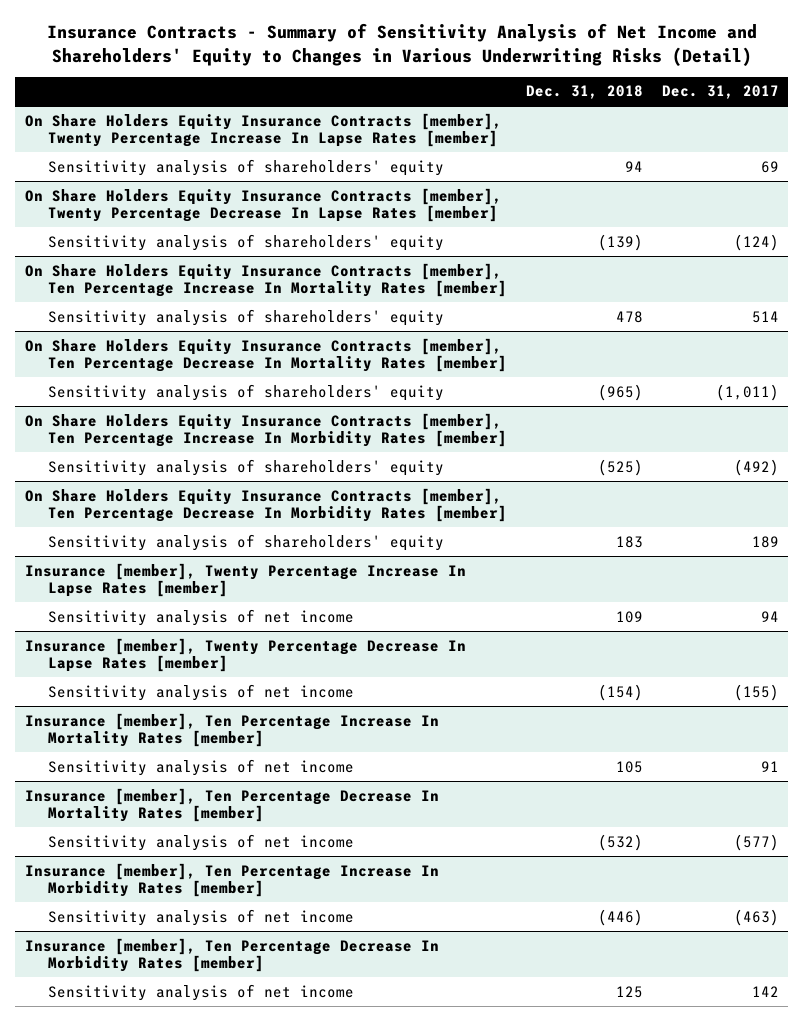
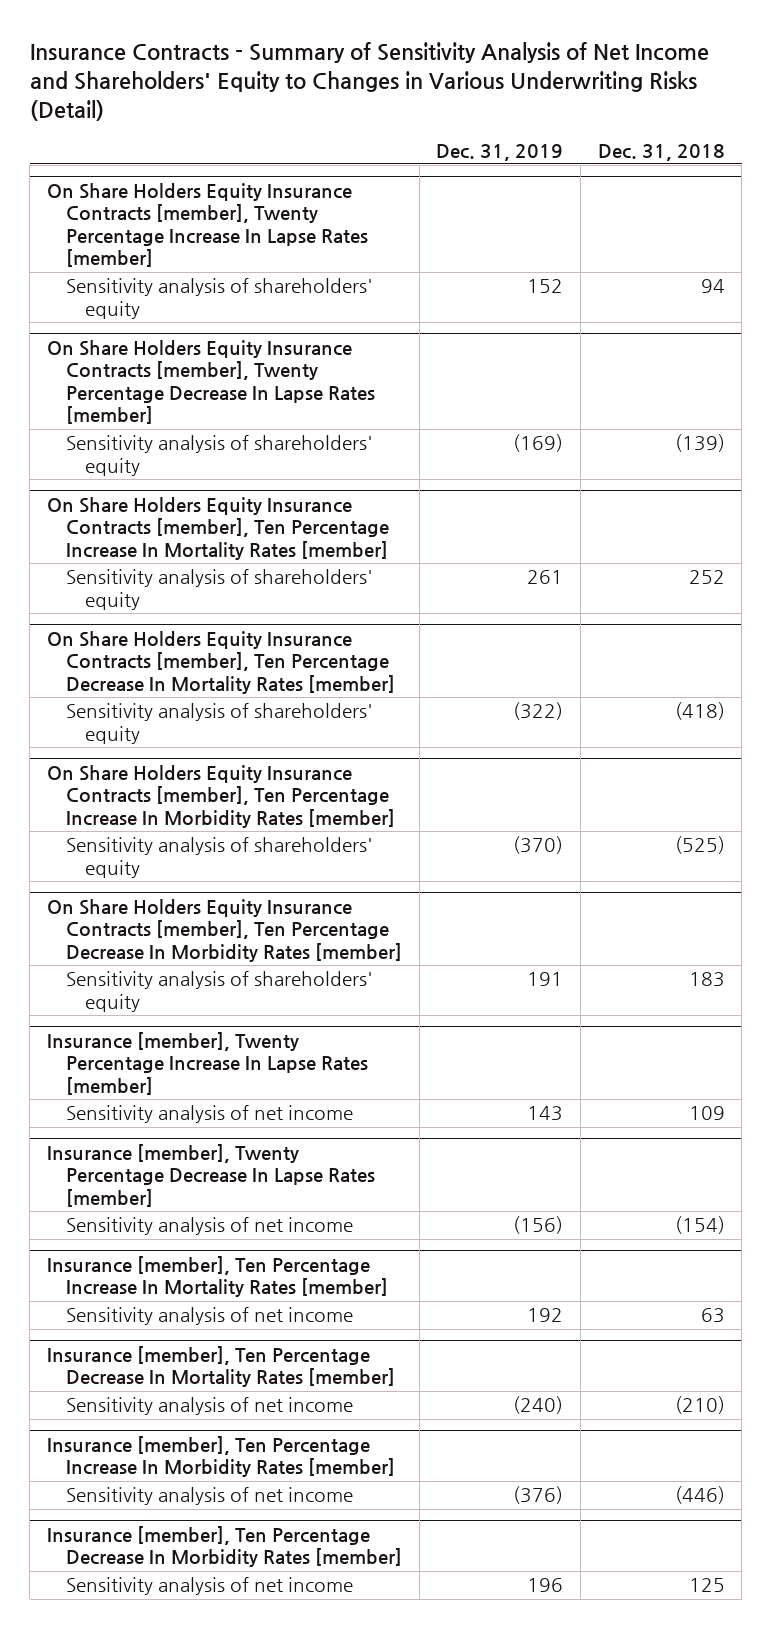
- | Dec. 31, 2018 | Dec. 31, 2017
+ | Dec. 31, 2019 | Dec. 31, 2018
@ On Share Holders Equity Insurance Contracts [member], Ten Percentage Increase In Mortality Rates [member]
- Sensitivity analysis of shareholders' equity | 478 | 514
+ Sensitivity analysis of shareholders' equity | 261 | 252
@ On Share Holders Equity Insurance Contracts [member], Ten Percentage Decrease In Mortality Rates [member]
- Sensitivity analysis of shareholders' equity | (965) | (1,011)
+ Sensitivity analysis of shareholders' equity | (322) | (418)
@ Insurance [member], Ten Percentage Increase In Mortality Rates [member]
- Sensitivity analysis of net income | 105 | 91
+ Sensitivity analysis of net income | 192 | 63
@ Insurance [member], Ten Percentage Decrease In Mortality Rates [member]
- Sensitivity analysis of net income | (532) | (577)
+ Sensitivity analysis of net income | (240) | (210)

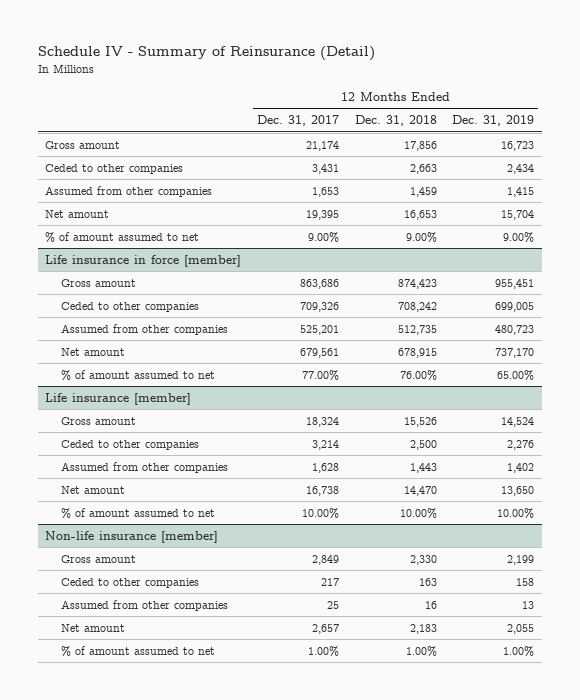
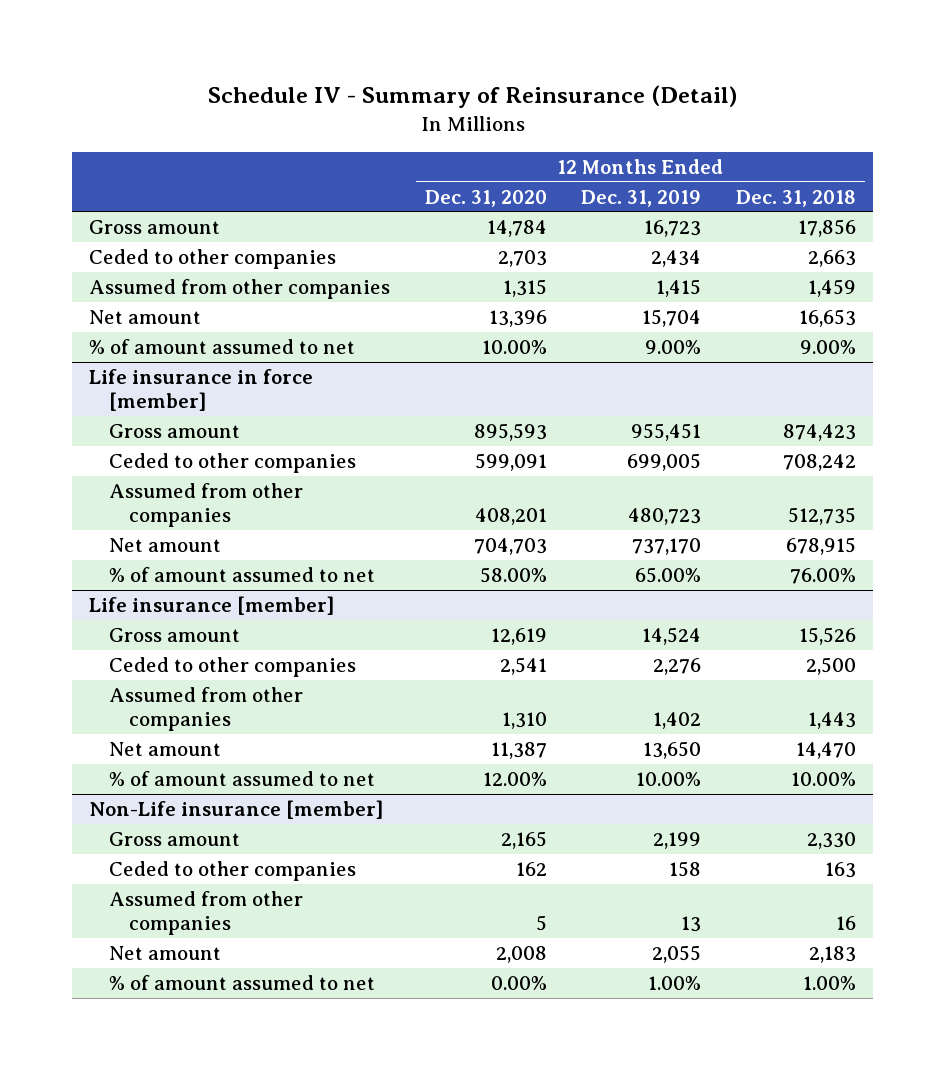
- | 12 Months Ended Dec. 31, 2017 | 12 Months Ended Dec. 31, 2018 | 12 Months Ended Dec. 31, 2019
+ | 12 Months Ended Dec. 31, 2020 | 12 Months Ended Dec. 31, 2019 | 12 Months Ended Dec. 31, 2018
- Non-life insurance [member]
+ Non-Life insurance [member]

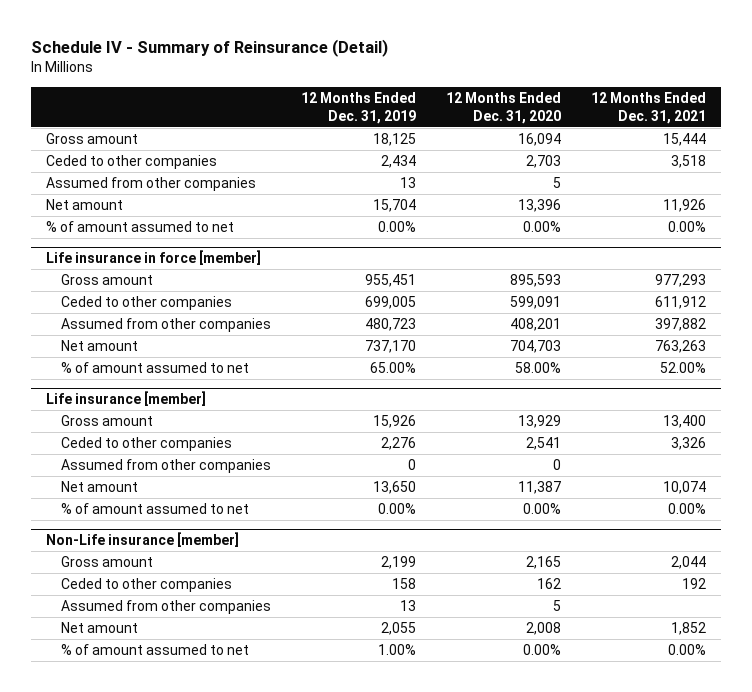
- | 12 Months Ended Dec. 31, 2020 | 12 Months Ended Dec. 31, 2019 | 12 Months Ended Dec. 31, 2018
+ | 12 Months Ended Dec. 31, 2019 | 12 Months Ended Dec. 31, 2020 | 12 Months Ended Dec. 31, 2021
- Gross amount | 14,784 | 16,723 | 17,856
+ Gross amount | 18,125 | 16,094 | 15,444
- Assumed from other companies | 1,315 | 1,415 | 1,459
+ Assumed from other companies | 13 | 5 |
- % of amount assumed to net | 10.00% | 9.00% | 9.00%
+ % of amount assumed to net | 0.00% | 0.00% | 0.00%
@ Life insurance [member]
- Gross amount | 12,619 | 14,524 | 15,526
+ Gross amount | 15,926 | 13,929 | 13,400
- Assumed from other companies | 1,310 | 1,402 | 1,443
+ Assumed from other companies | 0 | 0 |
- % of amount assumed to net | 12.00% | 10.00% | 10.00%
+ % of amount assumed to net | 0.00% | 0.00% | 0.00%

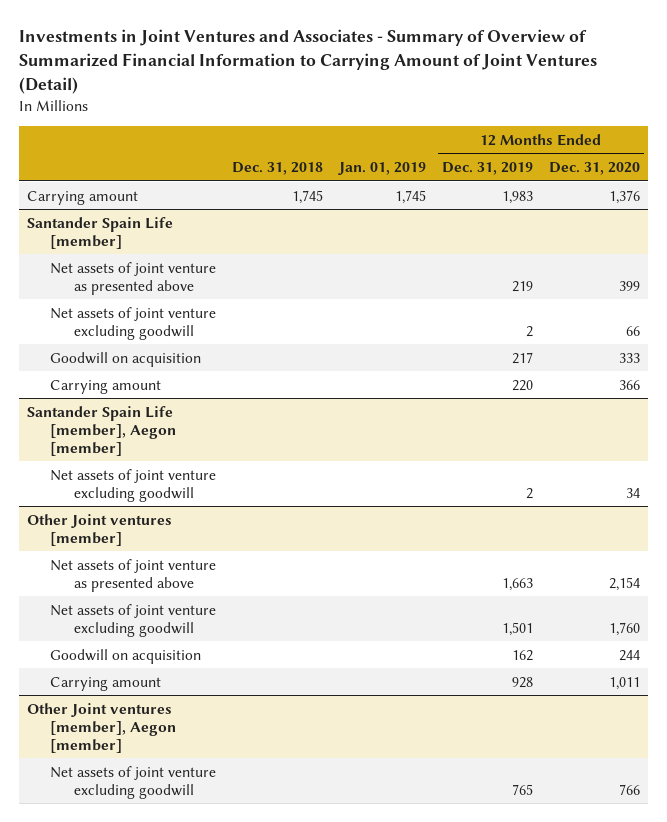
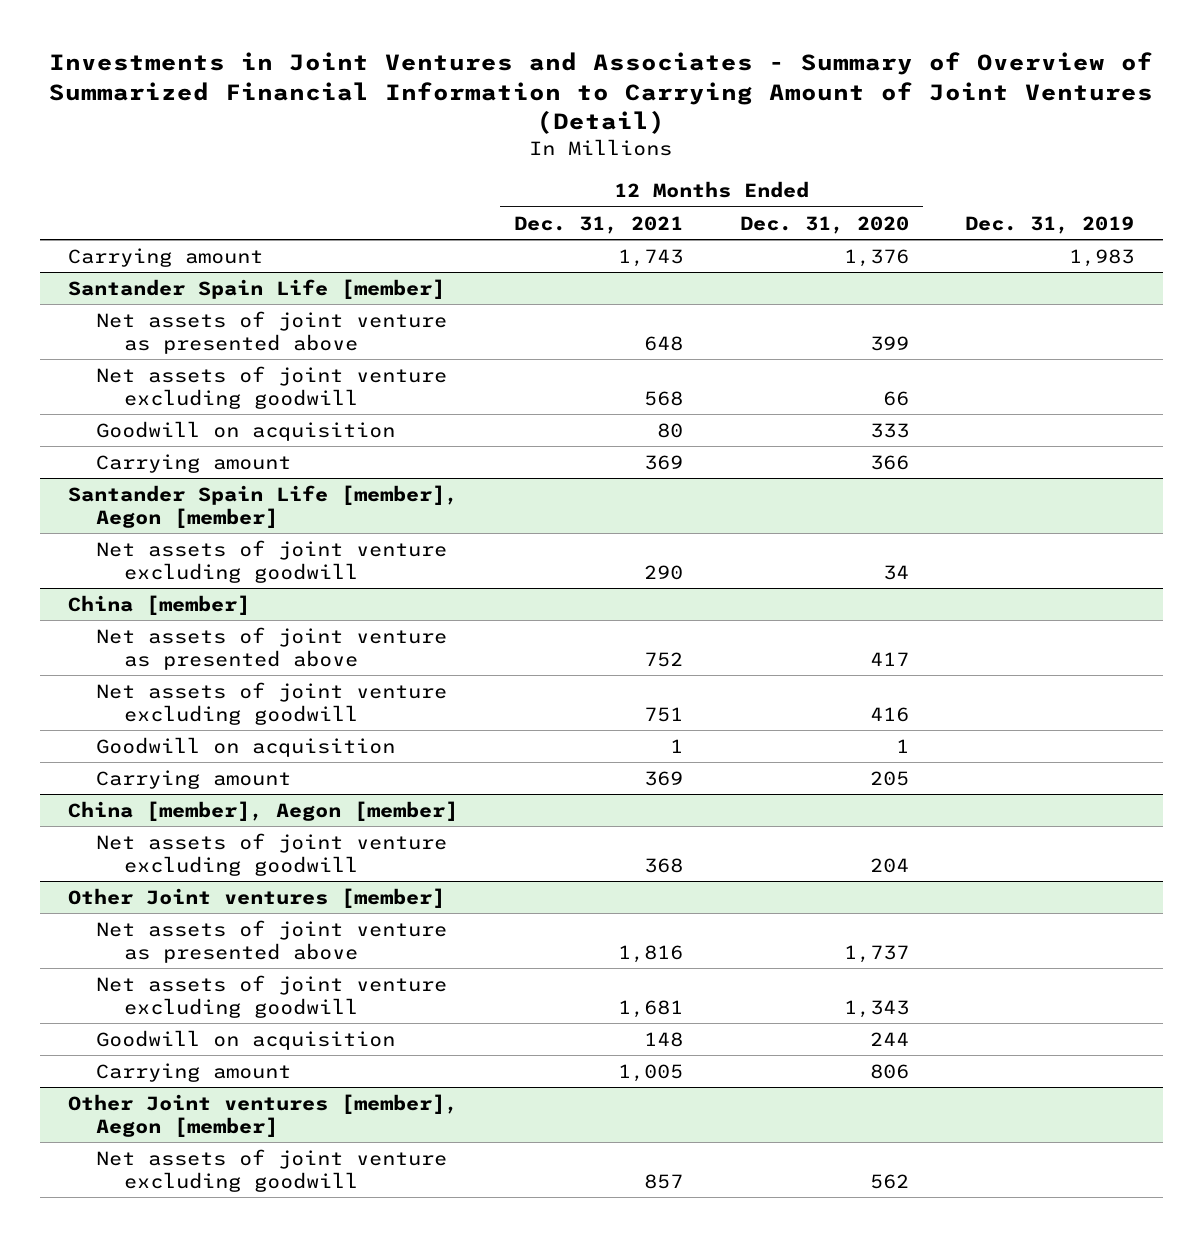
- | Dec. 31, 2018 | Jan. 01, 2019 | 12 Months Ended Dec. 31, 2019 | 12 Months Ended Dec. 31, 2020
+ | 12 Months Ended Dec. 31, 2021 | 12 Months Ended Dec. 31, 2020 | Dec. 31, 2019
+ China [member]
+ Net assets of joint venture as presented above | 752 | 417 |
+ Net assets of joint venture excluding goodwill | 751 | 416 |
+ Goodwill on acquisition | 1 | 1 |
+ Carrying amount | 369 | 205 |
+ China [member], Aegon [member]
+ Net assets of joint venture excluding goodwill | 368 | 204 |
@ Other Joint ventures [member]
- Net assets of joint venture as presented above | | | 1,663 | 2,154
- Net assets of joint venture excluding goodwill | | | 1,501 | 1,760
+ Net assets of joint venture as presented above | 1,816 | 1,737 |
+ Net assets of joint venture excluding goodwill | 1,681 | 1,343 |
- Carrying amount | | | 928 | 1,011
+ Carrying amount | 1,005 | 806 |
@ Other Joint ventures [member], Aegon [member]
- Net assets of joint venture excluding goodwill | | | 765 | 766
+ Net assets of joint venture excluding goodwill | 857 | 562 |

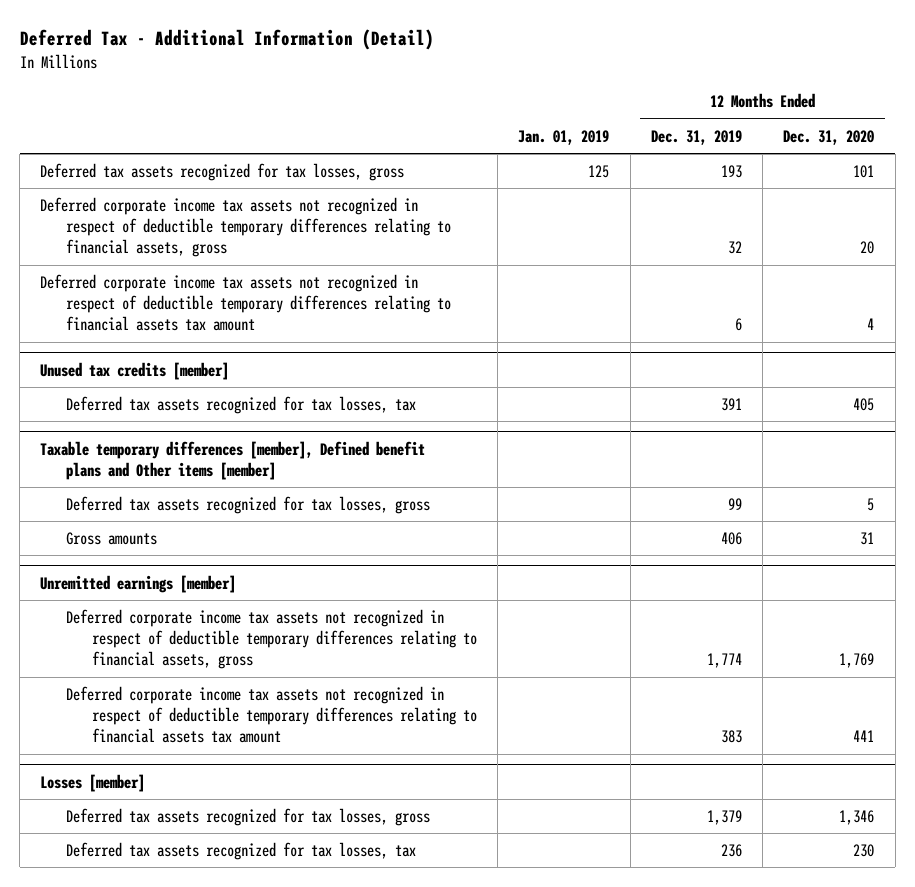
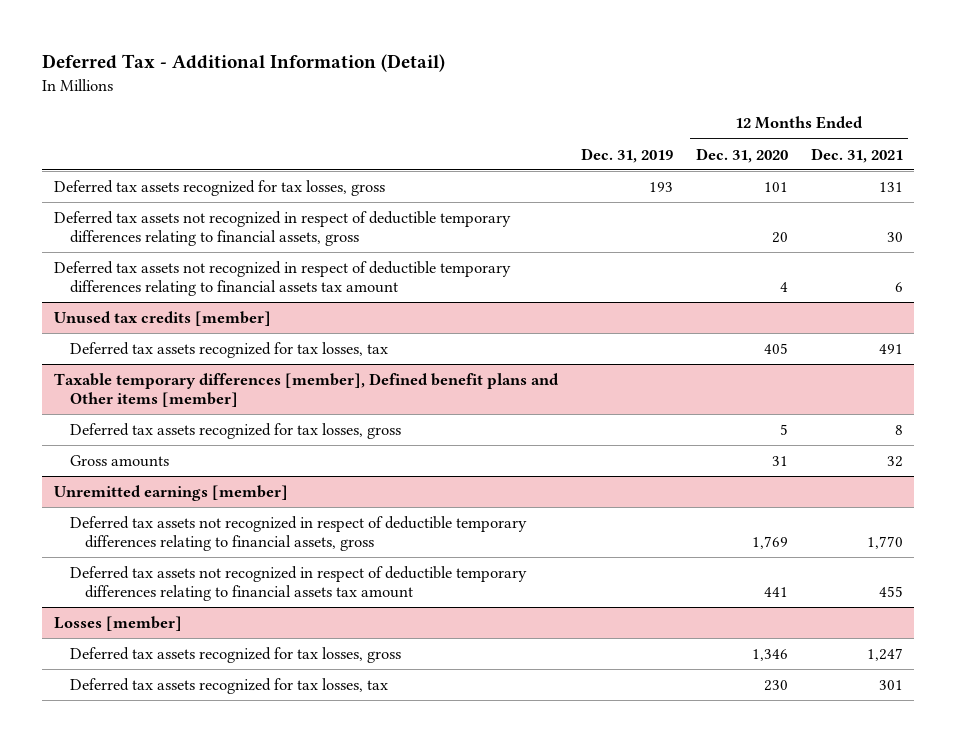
- | Jan. 01, 2019 | 12 Months Ended Dec. 31, 2019 | 12 Months Ended Dec. 31, 2020
+ | Dec. 31, 2019 | 12 Months Ended Dec. 31, 2020 | 12 Months Ended Dec. 31, 2021
- Deferred corporate income tax assets not recognized in respect of deductible temporary differences relating to financial assets, gross | | 32 | 20
- Deferred corporate income tax assets not recognized in respect of deductible temporary differences relating to financial assets tax amount | | 6 | 4
+ Deferred tax assets not recognized in respect of deductible temporary differences relating to financial assets, gross | | 20 | 30
+ Deferred tax assets not recognized in respect of deductible temporary differences relating to financial assets tax amount | | 4 | 6
@ Unremitted earnings [member]
- Deferred corporate income tax assets not recognized in respect of deductible temporary differences relating to financial assets, gross | | 1,774 | 1,769
- Deferred corporate income tax assets not recognized in respect of deductible temporary differences relating to financial assets tax amount | | 383 | 441
+ Deferred tax assets not recognized in respect of deductible temporary differences relating to financial assets, gross | | 1,769 | 1,770
+ Deferred tax assets not recognized in respect of deductible temporary differences relating to financial assets tax amount | | 441 | 455

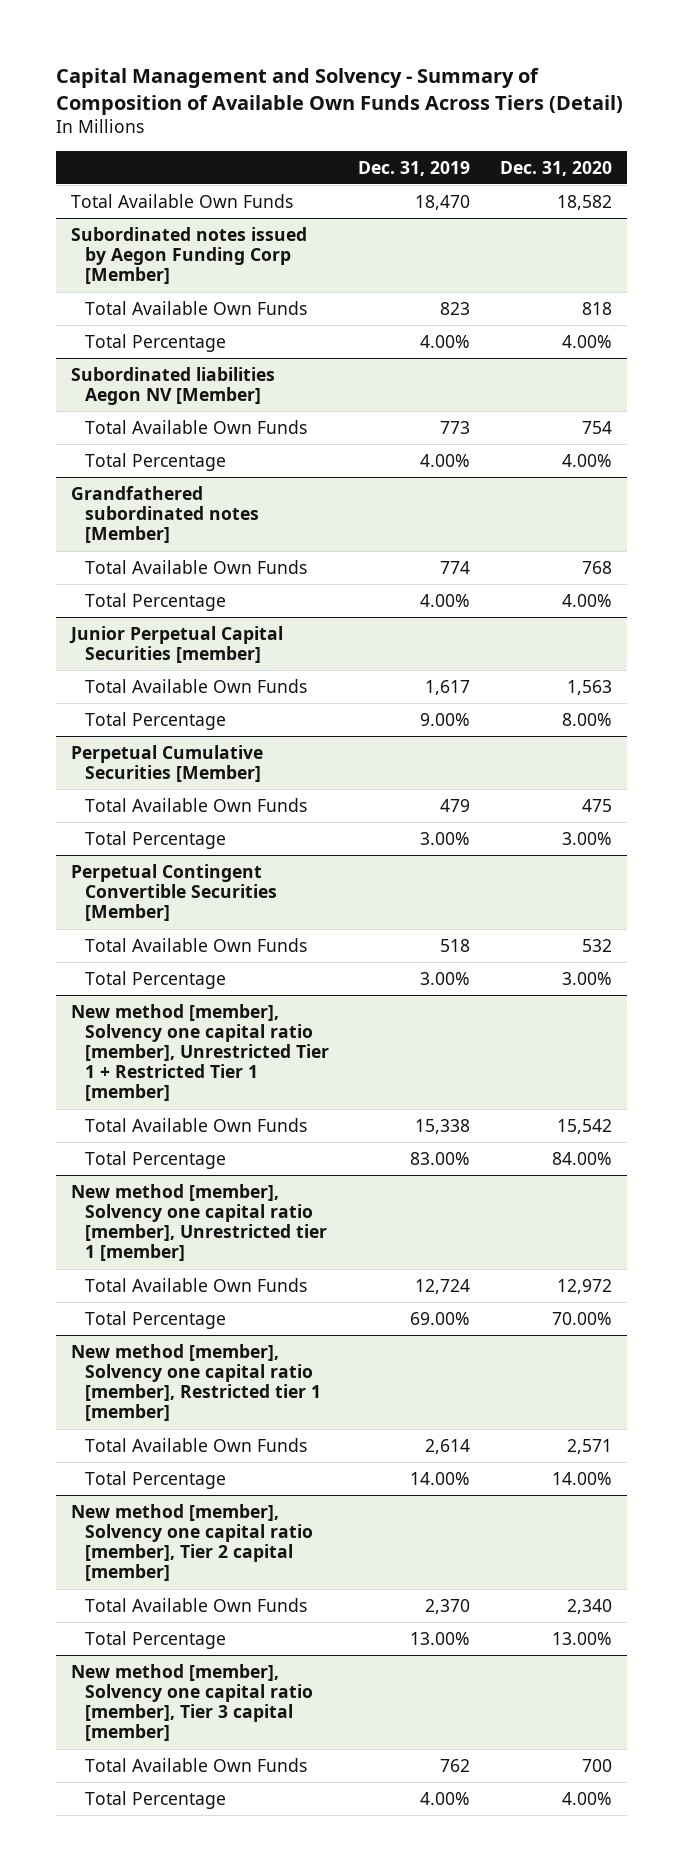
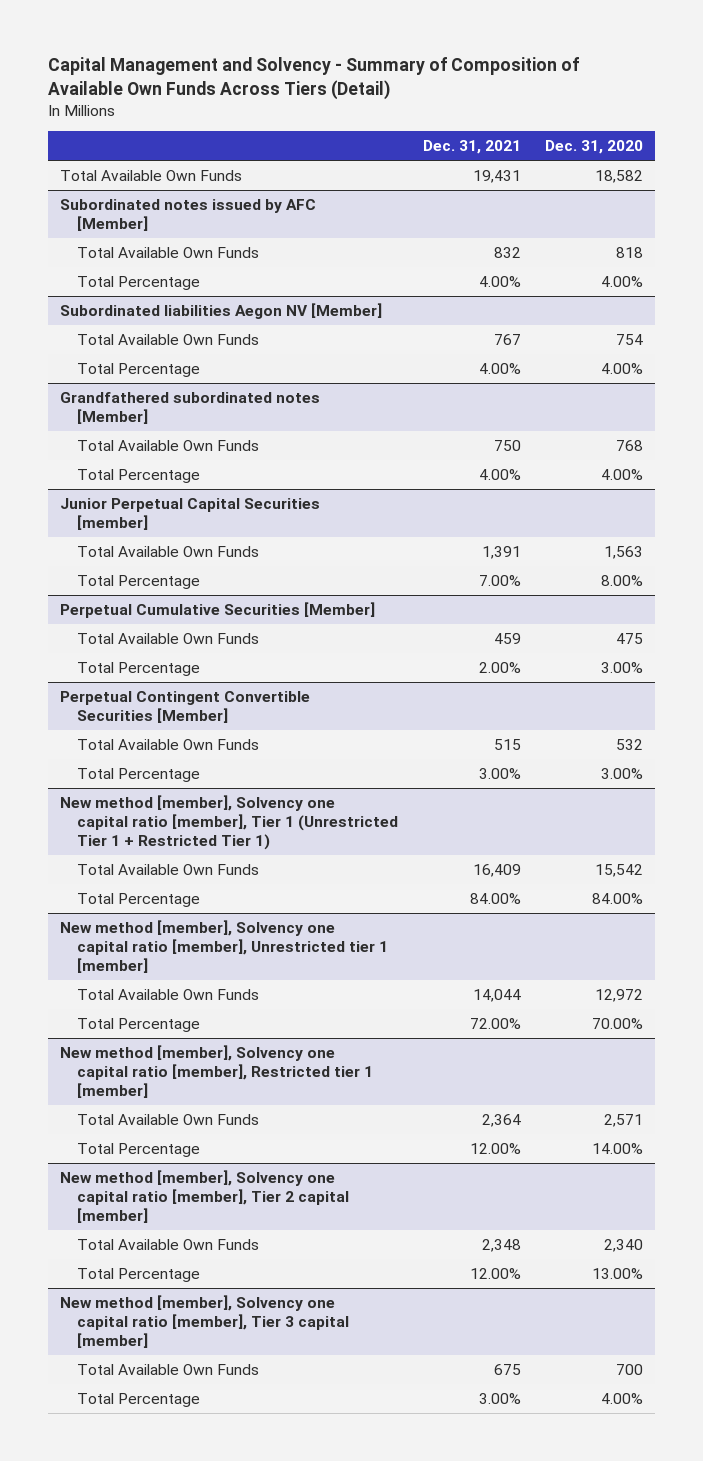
- | Dec. 31, 2019 | Dec. 31, 2020
+ | Dec. 31, 2021 | Dec. 31, 2020
- Subordinated notes issued by Aegon Funding Corp [Member]
+ Subordinated notes issued by AFC [Member]
- New method [member], Solvency one capital ratio [member], Unrestricted Tier 1 + Restricted Tier 1 [member]
+ New method [member], Solvency one capital ratio [member], Tier 1 (Unrestricted Tier 1 + Restricted Tier 1)

